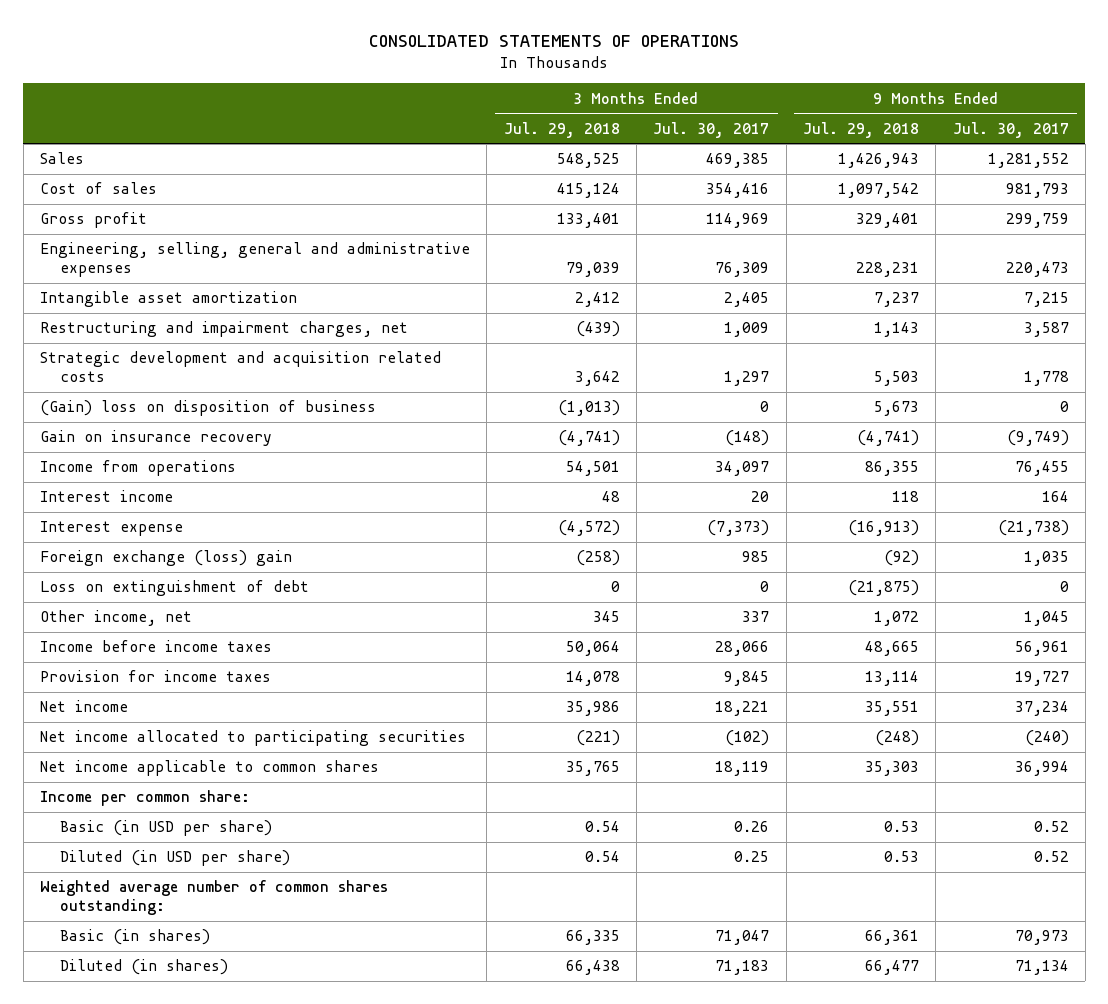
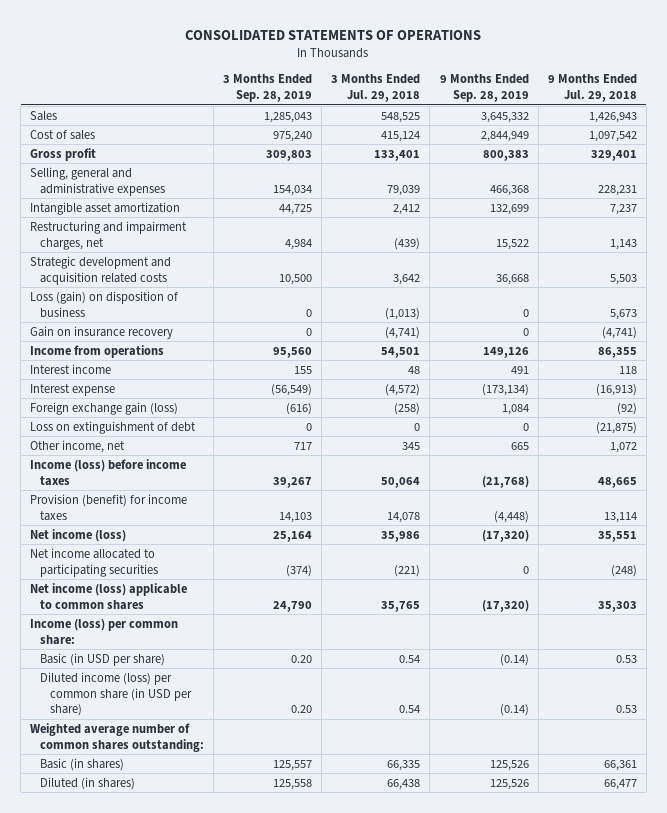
- | 3 Months Ended Jul. 29, 2018 | 3 Months Ended Jul. 30, 2017 | 9 Months Ended Jul. 29, 2018 | 9 Months Ended Jul. 30, 2017
+ | 3 Months Ended Sep. 28, 2019 | 3 Months Ended Jul. 29, 2018 | 9 Months Ended Sep. 28, 2019 | 9 Months Ended Jul. 29, 2018
- Engineering, selling, general and administrative expenses | 79,039 | 76,309 | 228,231 | 220,473
+ Selling, general and administrative expenses | 154,034 | 79,039 | 466,368 | 228,231
- (Gain) loss on disposition of business | (1,013) | 0 | 5,673 | 0
+ Loss (gain) on disposition of business | 0 | (1,013) | 0 | 5,673
- Foreign exchange (loss) gain | (258) | 985 | (92) | 1,035
+ Foreign exchange gain (loss) | (616) | (258) | 1,084 | (92)
- Income before income taxes | 50,064 | 28,066 | 48,665 | 56,961
- Provision for income taxes | 14,078 | 9,845 | 13,114 | 19,727
- Net income | 35,986 | 18,221 | 35,551 | 37,234
+ Income (loss) before income taxes | 39,267 | 50,064 | (21,768) | 48,665
+ Provision (benefit) for income taxes | 14,103 | 14,078 | (4,448) | 13,114
+ Net income (loss) | 25,164 | 35,986 | (17,320) | 35,551
- Net income applicable to common shares | 35,765 | 18,119 | 35,303 | 36,994
- Income per common share:
+ Net income (loss) applicable to common shares | 24,790 | 35,765 | (17,320) | 35,303
+ Income (loss) per common share:
- Diluted (in USD per share) | 0.54 | 0.25 | 0.53 | 0.52
+ Diluted income (loss) per common share (in USD per share) | 0.20 | 0.54 | (0.14) | 0.53

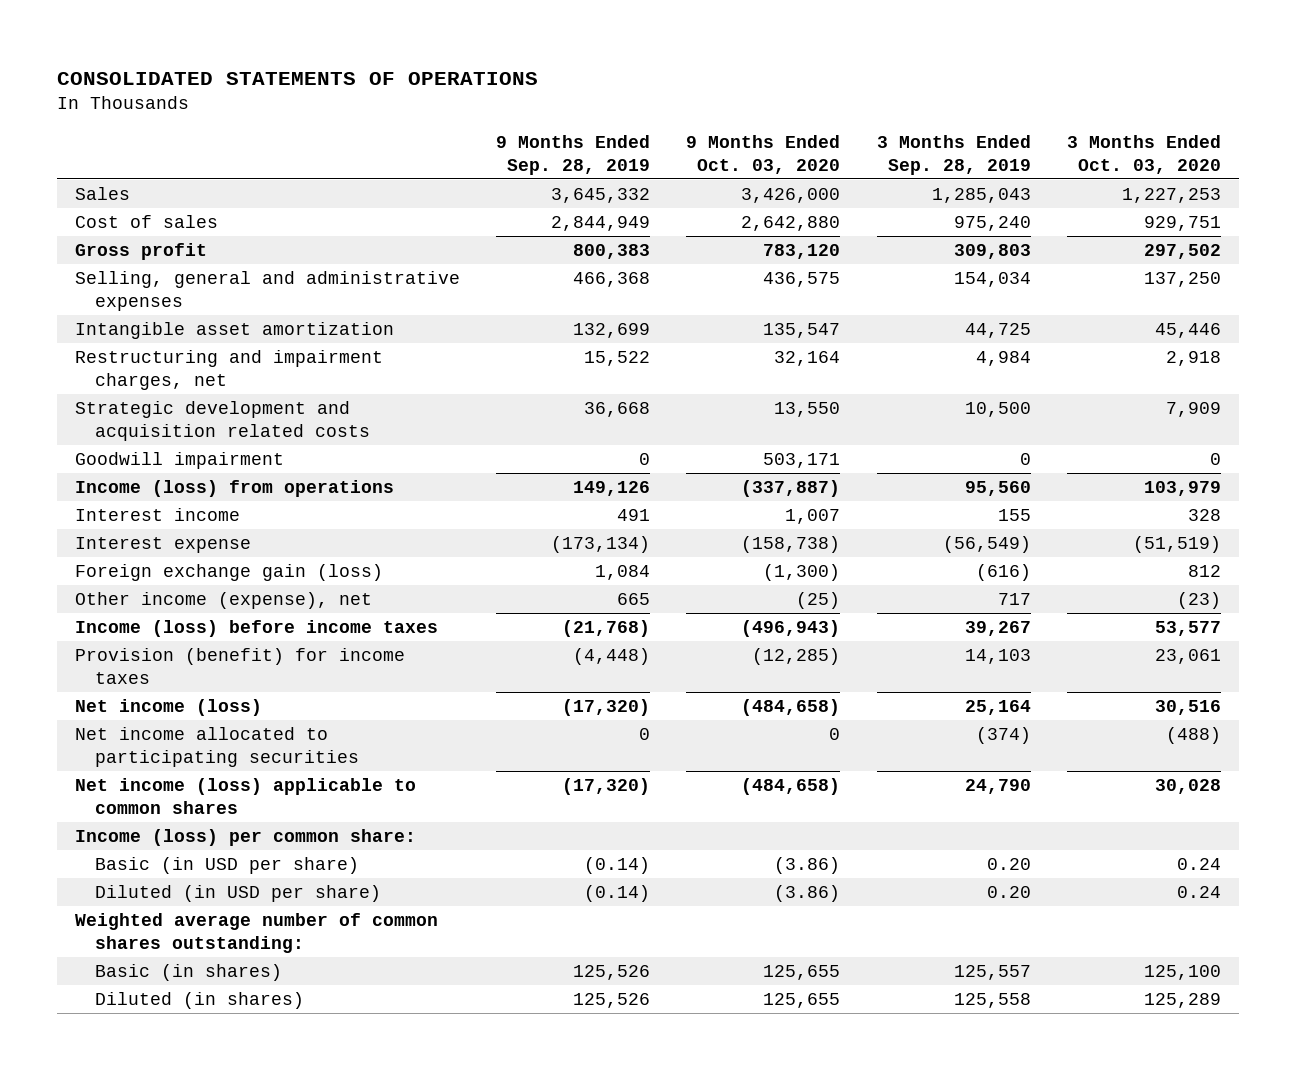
- | 3 Months Ended Sep. 28, 2019 | 3 Months Ended Jul. 29, 2018 | 9 Months Ended Sep. 28, 2019 | 9 Months Ended Jul. 29, 2018
+ | 9 Months Ended Sep. 28, 2019 | 9 Months Ended Oct. 03, 2020 | 3 Months Ended Sep. 28, 2019 | 3 Months Ended Oct. 03, 2020
- Loss (gain) on disposition of business | 0 | (1,013) | 0 | 5,673
- Gain on insurance recovery | 0 | (4,741) | 0 | (4,741)
- Income from operations | 95,560 | 54,501 | 149,126 | 86,355
+ Goodwill impairment | 0 | 503,171 | 0 | 0
+ Income (loss) from operations | 149,126 | (337,887) | 95,560 | 103,979
- Loss on extinguishment of debt | 0 | 0 | 0 | (21,875)
- Other income, net | 717 | 345 | 665 | 1,072
+ Other income (expense), net | 665 | (25) | 717 | (23)
- Diluted income (loss) per common share (in USD per share) | 0.20 | 0.54 | (0.14) | 0.53
+ Diluted (in USD per share) | (0.14) | (3.86) | 0.20 | 0.24

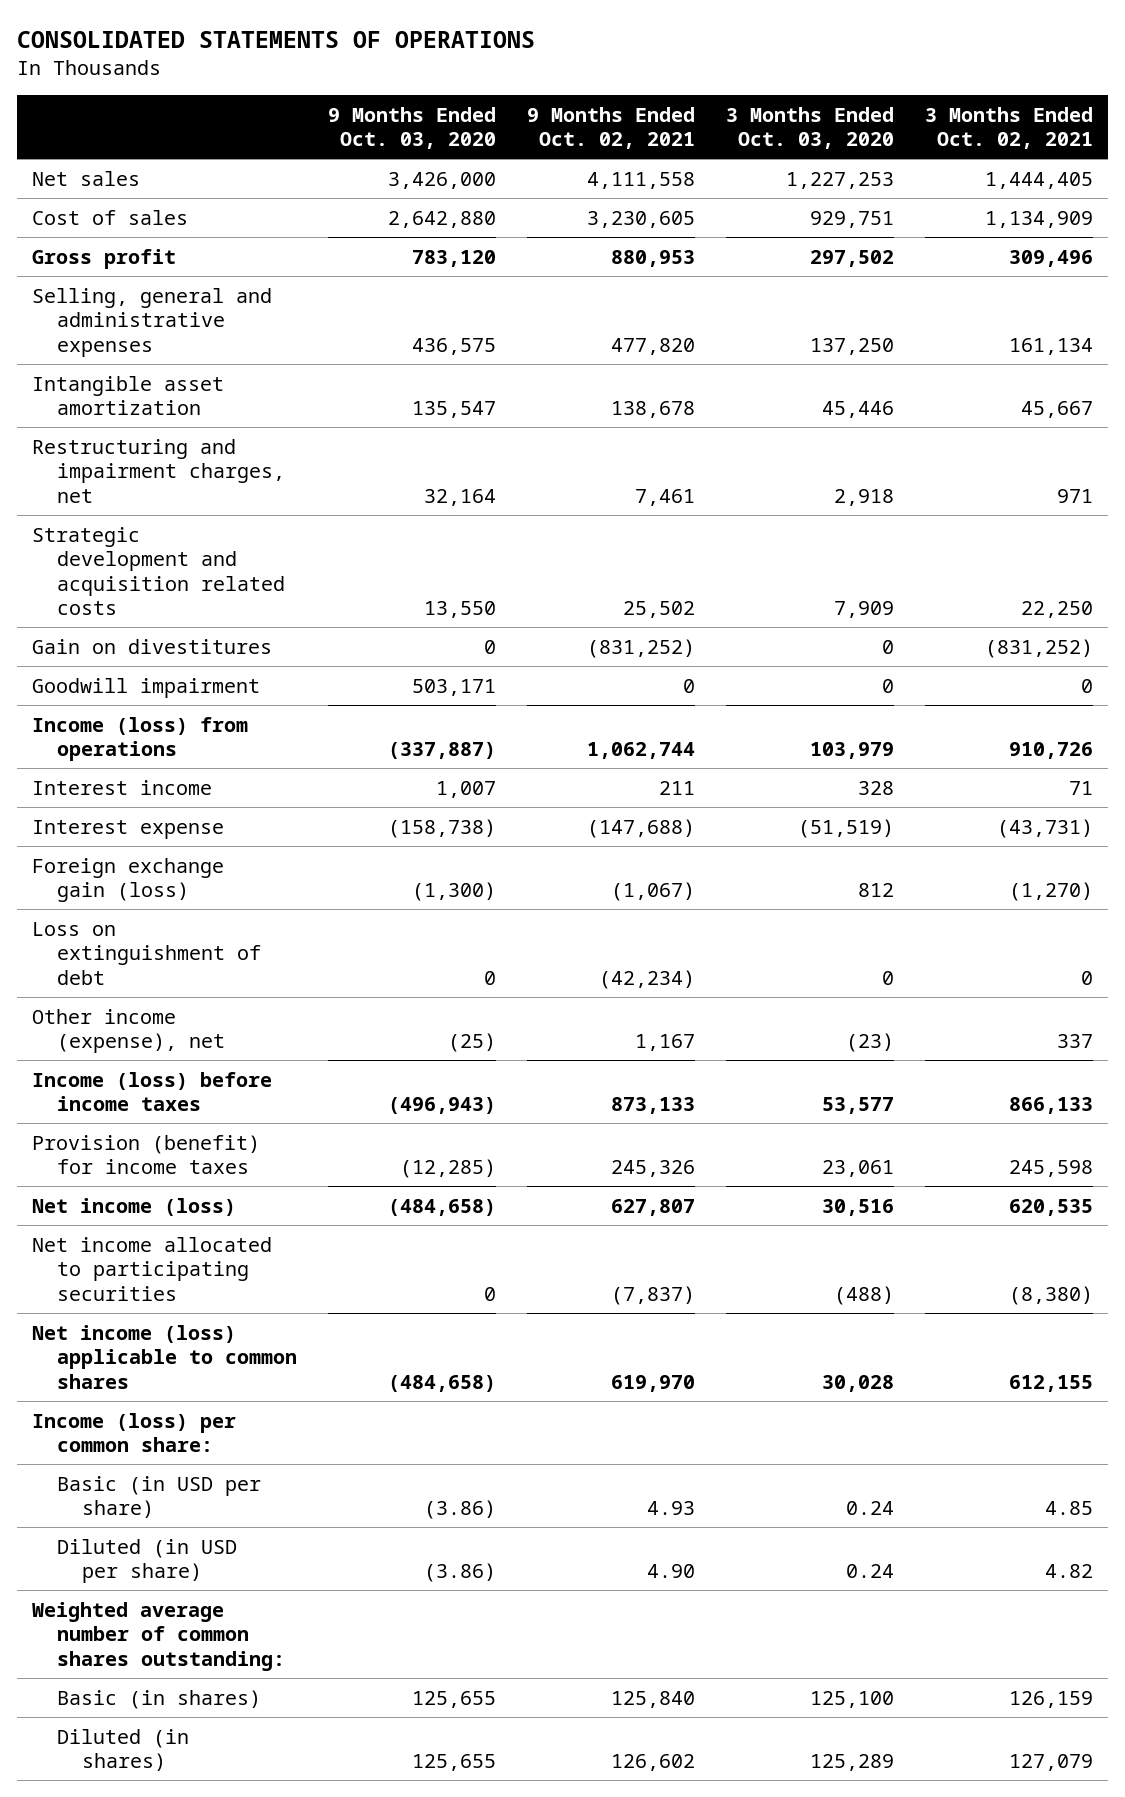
- | 9 Months Ended Sep. 28, 2019 | 9 Months Ended Oct. 03, 2020 | 3 Months Ended Sep. 28, 2019 | 3 Months Ended Oct. 03, 2020
+ | 9 Months Ended Oct. 03, 2020 | 9 Months Ended Oct. 02, 2021 | 3 Months Ended Oct. 03, 2020 | 3 Months Ended Oct. 02, 2021
- Sales | 3,645,332 | 3,426,000 | 1,285,043 | 1,227,253
+ Net sales | 3,426,000 | 4,111,558 | 1,227,253 | 1,444,405
+ Gain on divestitures | 0 | (831,252) | 0 | (831,252)
+ Loss on extinguishment of debt | 0 | (42,234) | 0 | 0

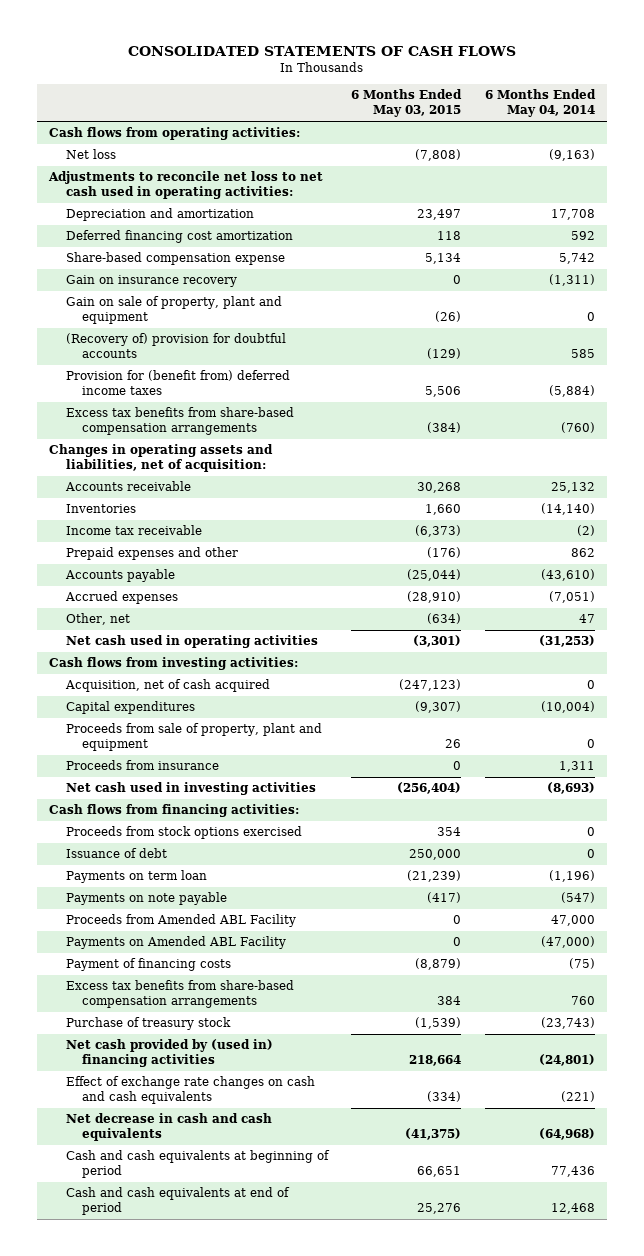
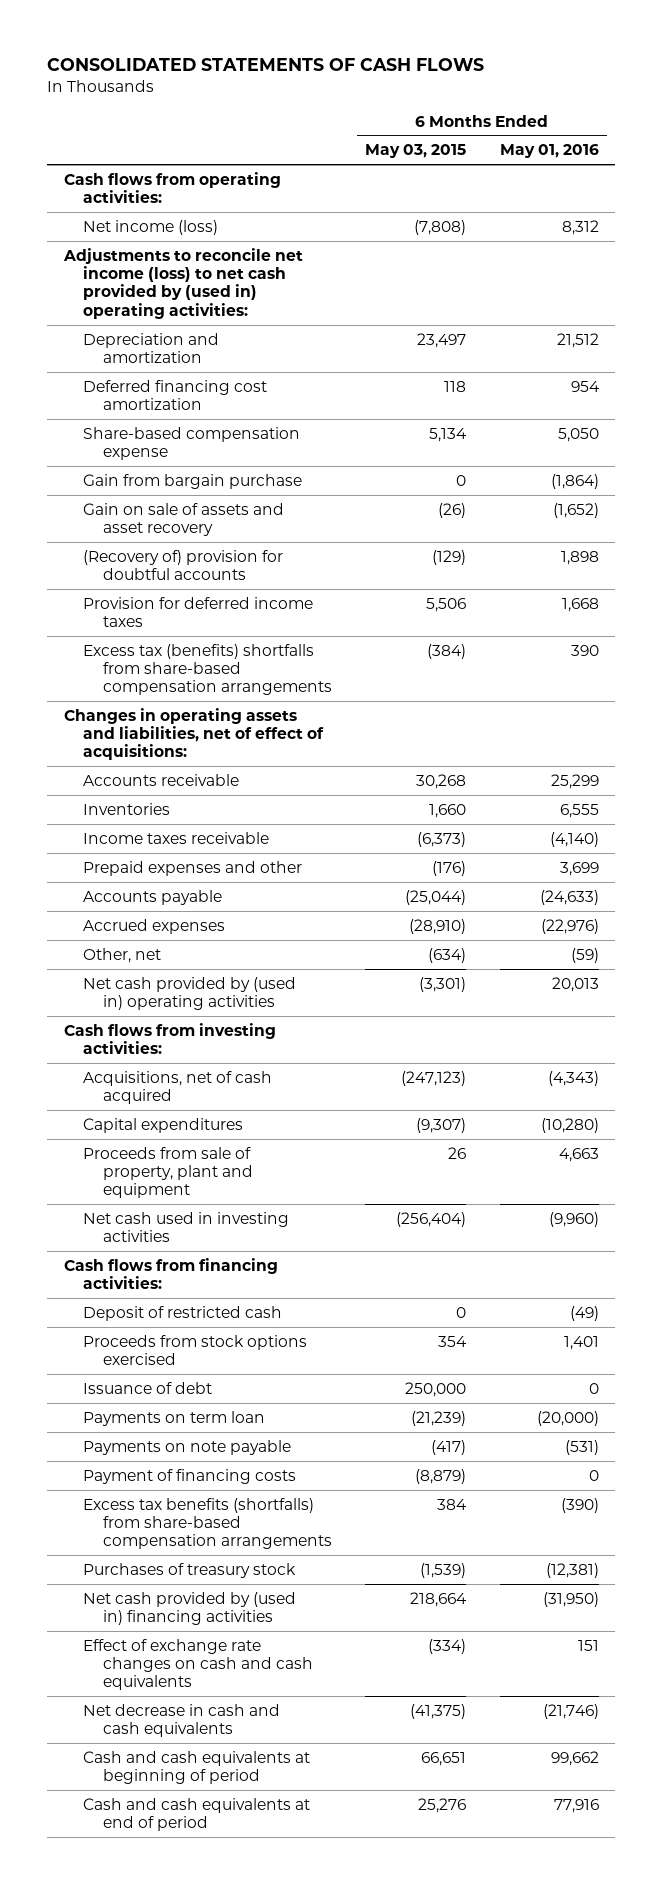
- | 6 Months Ended May 03, 2015 | 6 Months Ended May 04, 2014
+ | 6 Months Ended May 03, 2015 | 6 Months Ended May 01, 2016
- Net loss | (7,808) | (9,163)
- Adjustments to reconcile net loss to net cash used in operating activities:
+ Net income (loss) | (7,808) | 8,312
+ Adjustments to reconcile net income (loss) to net cash provided by (used in) operating activities:
- Gain on insurance recovery | 0 | (1,311)
- Gain on sale of property, plant and equipment | (26) | 0
+ Gain from bargain purchase | 0 | (1,864)
+ Gain on sale of assets and asset recovery | (26) | (1,652)
- Provision for (benefit from) deferred income taxes | 5,506 | (5,884)
- Excess tax benefits from share-based compensation arrangements | (384) | (760)
- Changes in operating assets and liabilities, net of acquisition:
+ Provision for deferred income taxes | 5,506 | 1,668
+ Excess tax (benefits) shortfalls from share-based compensation arrangements | (384) | 390
+ Changes in operating assets and liabilities, net of effect of acquisitions:
- Income tax receivable | (6,373) | (2)
+ Income taxes receivable | (6,373) | (4,140)
- Net cash used in operating activities | (3,301) | (31,253)
+ Net cash provided by (used in) operating activities | (3,301) | 20,013
- Acquisition, net of cash acquired | (247,123) | 0
+ Acquisitions, net of cash acquired | (247,123) | (4,343)
- Proceeds from insurance | 0 | 1,311
+ Deposit of restricted cash | 0 | (49)
- Proceeds from Amended ABL Facility | 0 | 47,000
- Payments on Amended ABL Facility | 0 | (47,000)
- Excess tax benefits from share-based compensation arrangements | 384 | 760
- Purchase of treasury stock | (1,539) | (23,743)
+ Excess tax benefits (shortfalls) from share-based compensation arrangements | 384 | (390)
+ Purchases of treasury stock | (1,539) | (12,381)

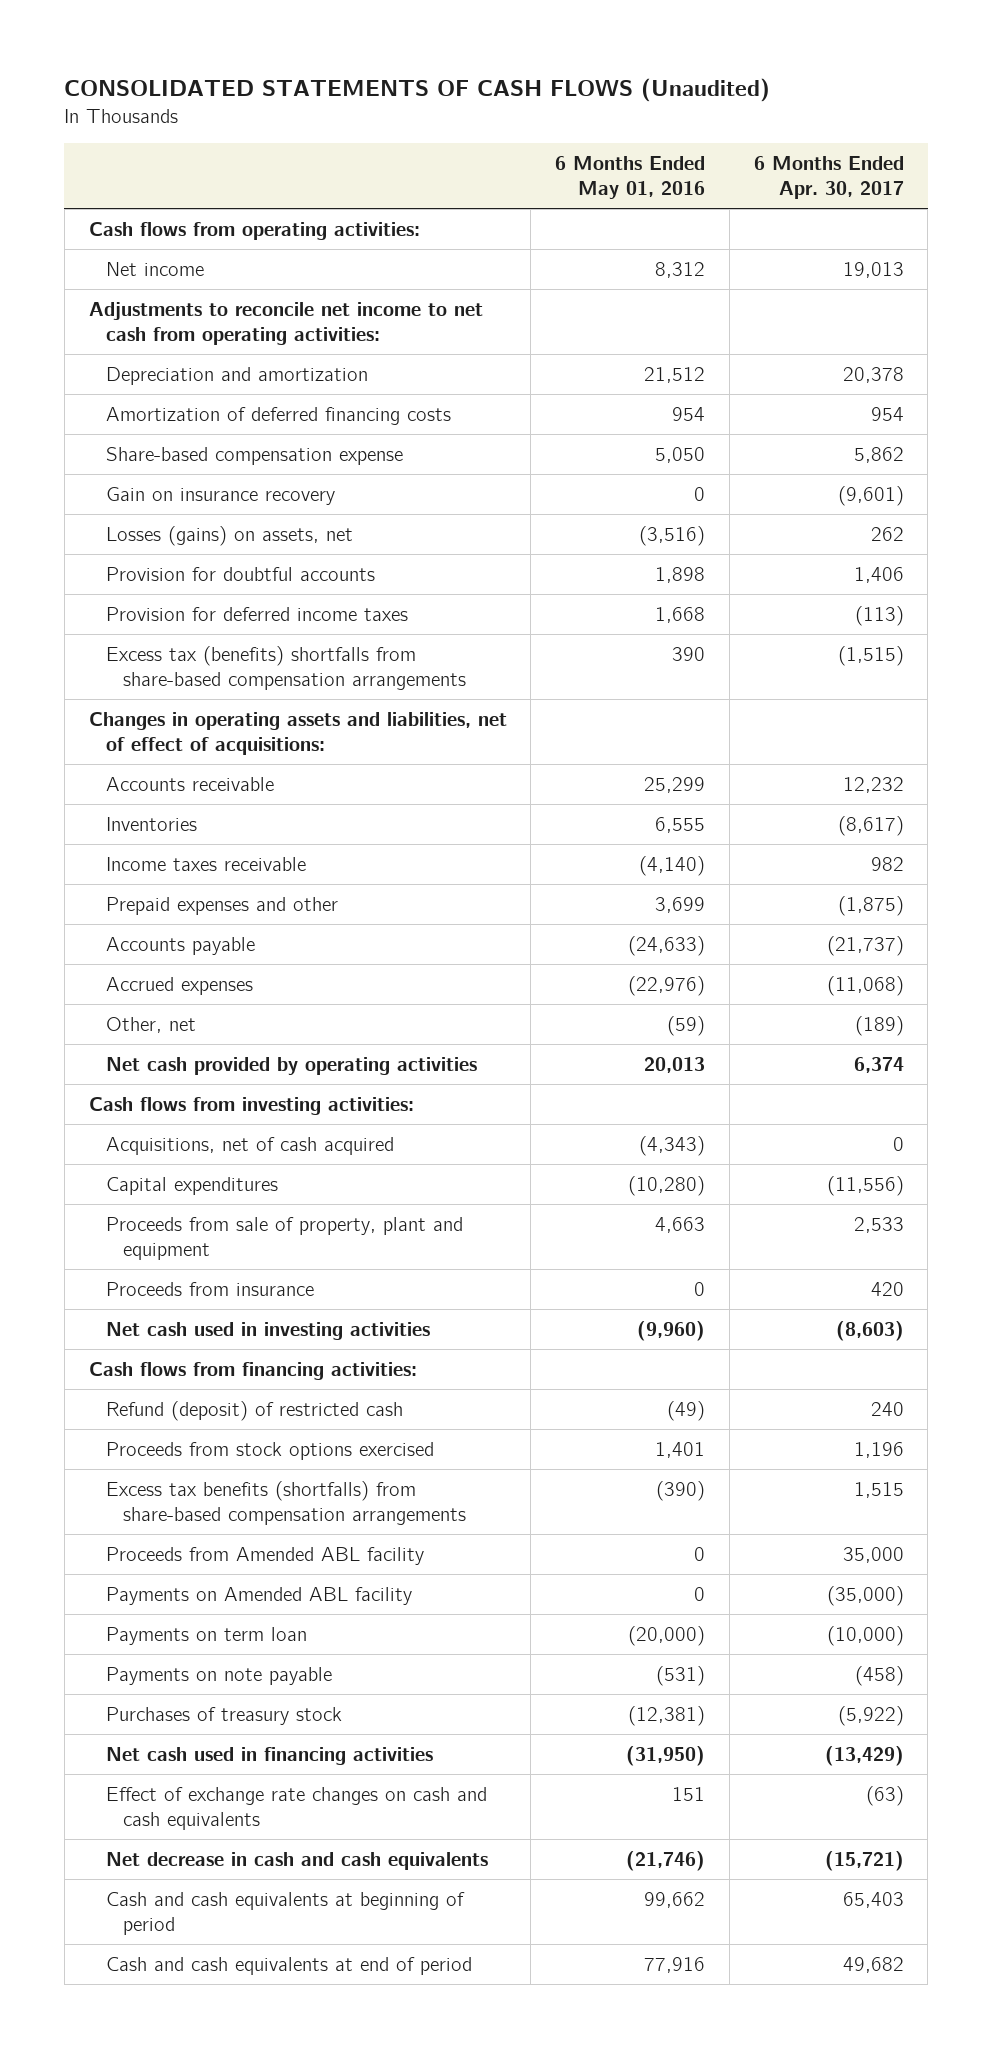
- CONSOLIDATED STATEMENTS OF CASH FLOWS
+ CONSOLIDATED STATEMENTS OF CASH FLOWS (Unaudited)
- | 6 Months Ended May 03, 2015 | 6 Months Ended May 01, 2016
+ | 6 Months Ended May 01, 2016 | 6 Months Ended Apr. 30, 2017
- Net income (loss) | (7,808) | 8,312
- Adjustments to reconcile net income (loss) to net cash provided by (used in) operating activities:
+ Net income | 8,312 | 19,013
+ Adjustments to reconcile net income to net cash from operating activities:
- Deferred financing cost amortization | 118 | 954
+ Amortization of deferred financing costs | 954 | 954
- Gain from bargain purchase | 0 | (1,864)
- Gain on sale of assets and asset recovery | (26) | (1,652)
- (Recovery of) provision for doubtful accounts | (129) | 1,898
+ Gain on insurance recovery | 0 | (9,601)
+ Losses (gains) on assets, net | (3,516) | 262
+ Provision for doubtful accounts | 1,898 | 1,406
- Net cash provided by (used in) operating activities | (3,301) | 20,013
+ Net cash provided by operating activities | 20,013 | 6,374
+ Proceeds from insurance | 0 | 420
- Deposit of restricted cash | 0 | (49)
+ Refund (deposit) of restricted cash | (49) | 240
- Issuance of debt | 250,000 | 0
moved up: Excess tax benefits (shortfalls) from share-based compensation arrangements | (390) | 1,515
+ Proceeds from Amended ABL facility | 0 | 35,000
+ Payments on Amended ABL facility | 0 | (35,000)
- Payment of financing costs | (8,879) | 0
- Net cash provided by (used in) financing activities | 218,664 | (31,950)
+ Net cash used in financing activities | (31,950) | (13,429)

